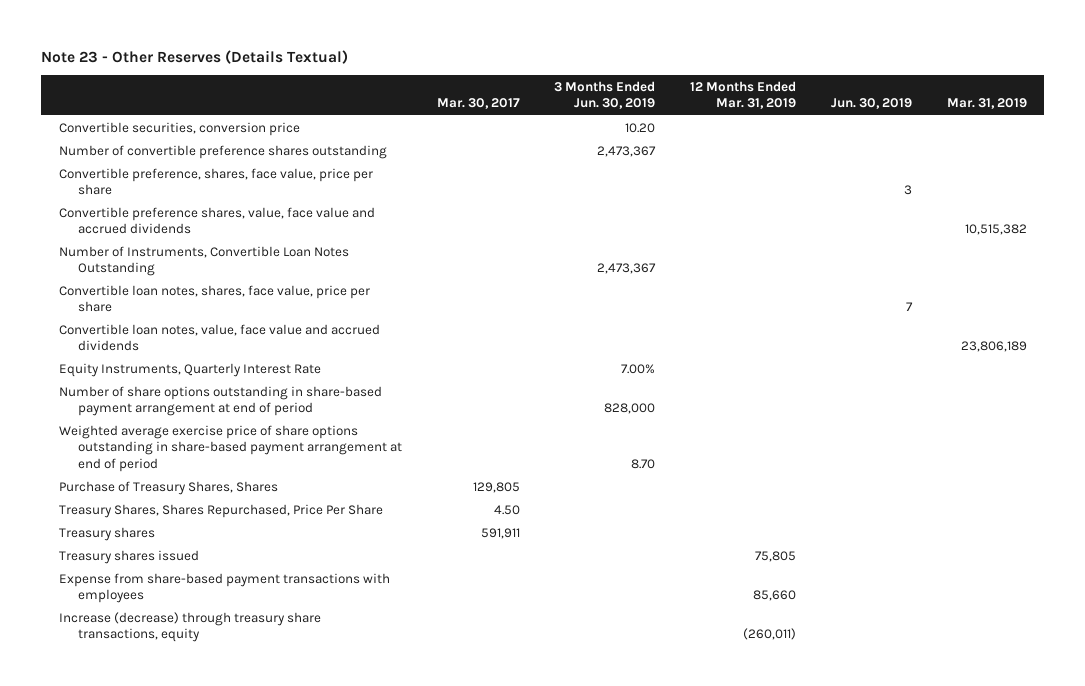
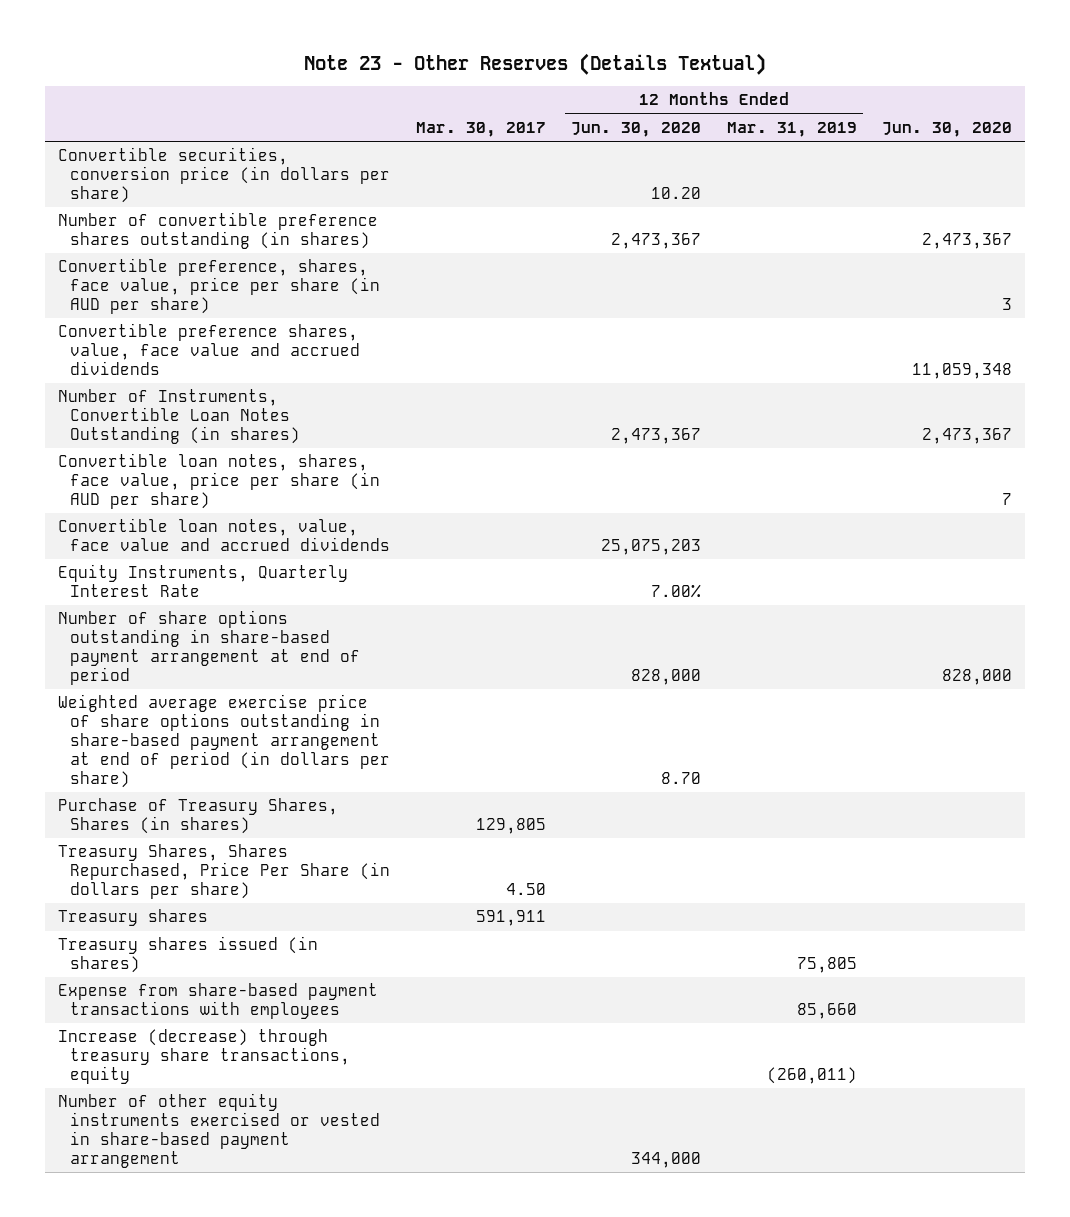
- | Mar. 30, 2017 | 3 Months Ended Jun. 30, 2019 | 12 Months Ended Mar. 31, 2019 | Jun. 30, 2019 | Mar. 31, 2019
+ | Mar. 30, 2017 | 12 Months Ended Jun. 30, 2020 | 12 Months Ended Mar. 31, 2019 | Jun. 30, 2020
- Convertible securities, conversion price | | 10.20 | | |
- Number of convertible preference shares outstanding | | 2,473,367 | | |
- Convertible preference, shares, face value, price per share | | | | 3 |
+ Convertible securities, conversion price (in dollars per share) | | 10.20 | |
+ Number of convertible preference shares outstanding (in shares) | | 2,473,367 | | 2,473,367
+ Convertible preference, shares, face value, price per share (in AUD per share) | | | | 3
- Number of Instruments, Convertible Loan Notes Outstanding | | 2,473,367 | | |
- Convertible loan notes, shares, face value, price per share | | | | 7 |
+ Number of Instruments, Convertible Loan Notes Outstanding (in shares) | | 2,473,367 | | 2,473,367
+ Convertible loan notes, shares, face value, price per share (in AUD per share) | | | | 7
- Weighted average exercise price of share options outstanding in share-based payment arrangement at end of period | | 8.70 | | |
- Purchase of Treasury Shares, Shares | 129,805 | | | |
- Treasury Shares, Shares Repurchased, Price Per Share | 4.50 | | | |
+ Weighted average exercise price of share options outstanding in share-based payment arrangement at end of period (in dollars per share) | | 8.70 | |
+ Purchase of Treasury Shares, Shares (in shares) | 129,805 | | |
+ Treasury Shares, Shares Repurchased, Price Per Share (in dollars per share) | 4.50 | | |
- Treasury shares issued | | | 75,805 | |
+ Treasury shares issued (in shares) | | | 75,805 |
+ Number of other equity instruments exercised or vested in share-based payment arrangement | | 344,000 | |

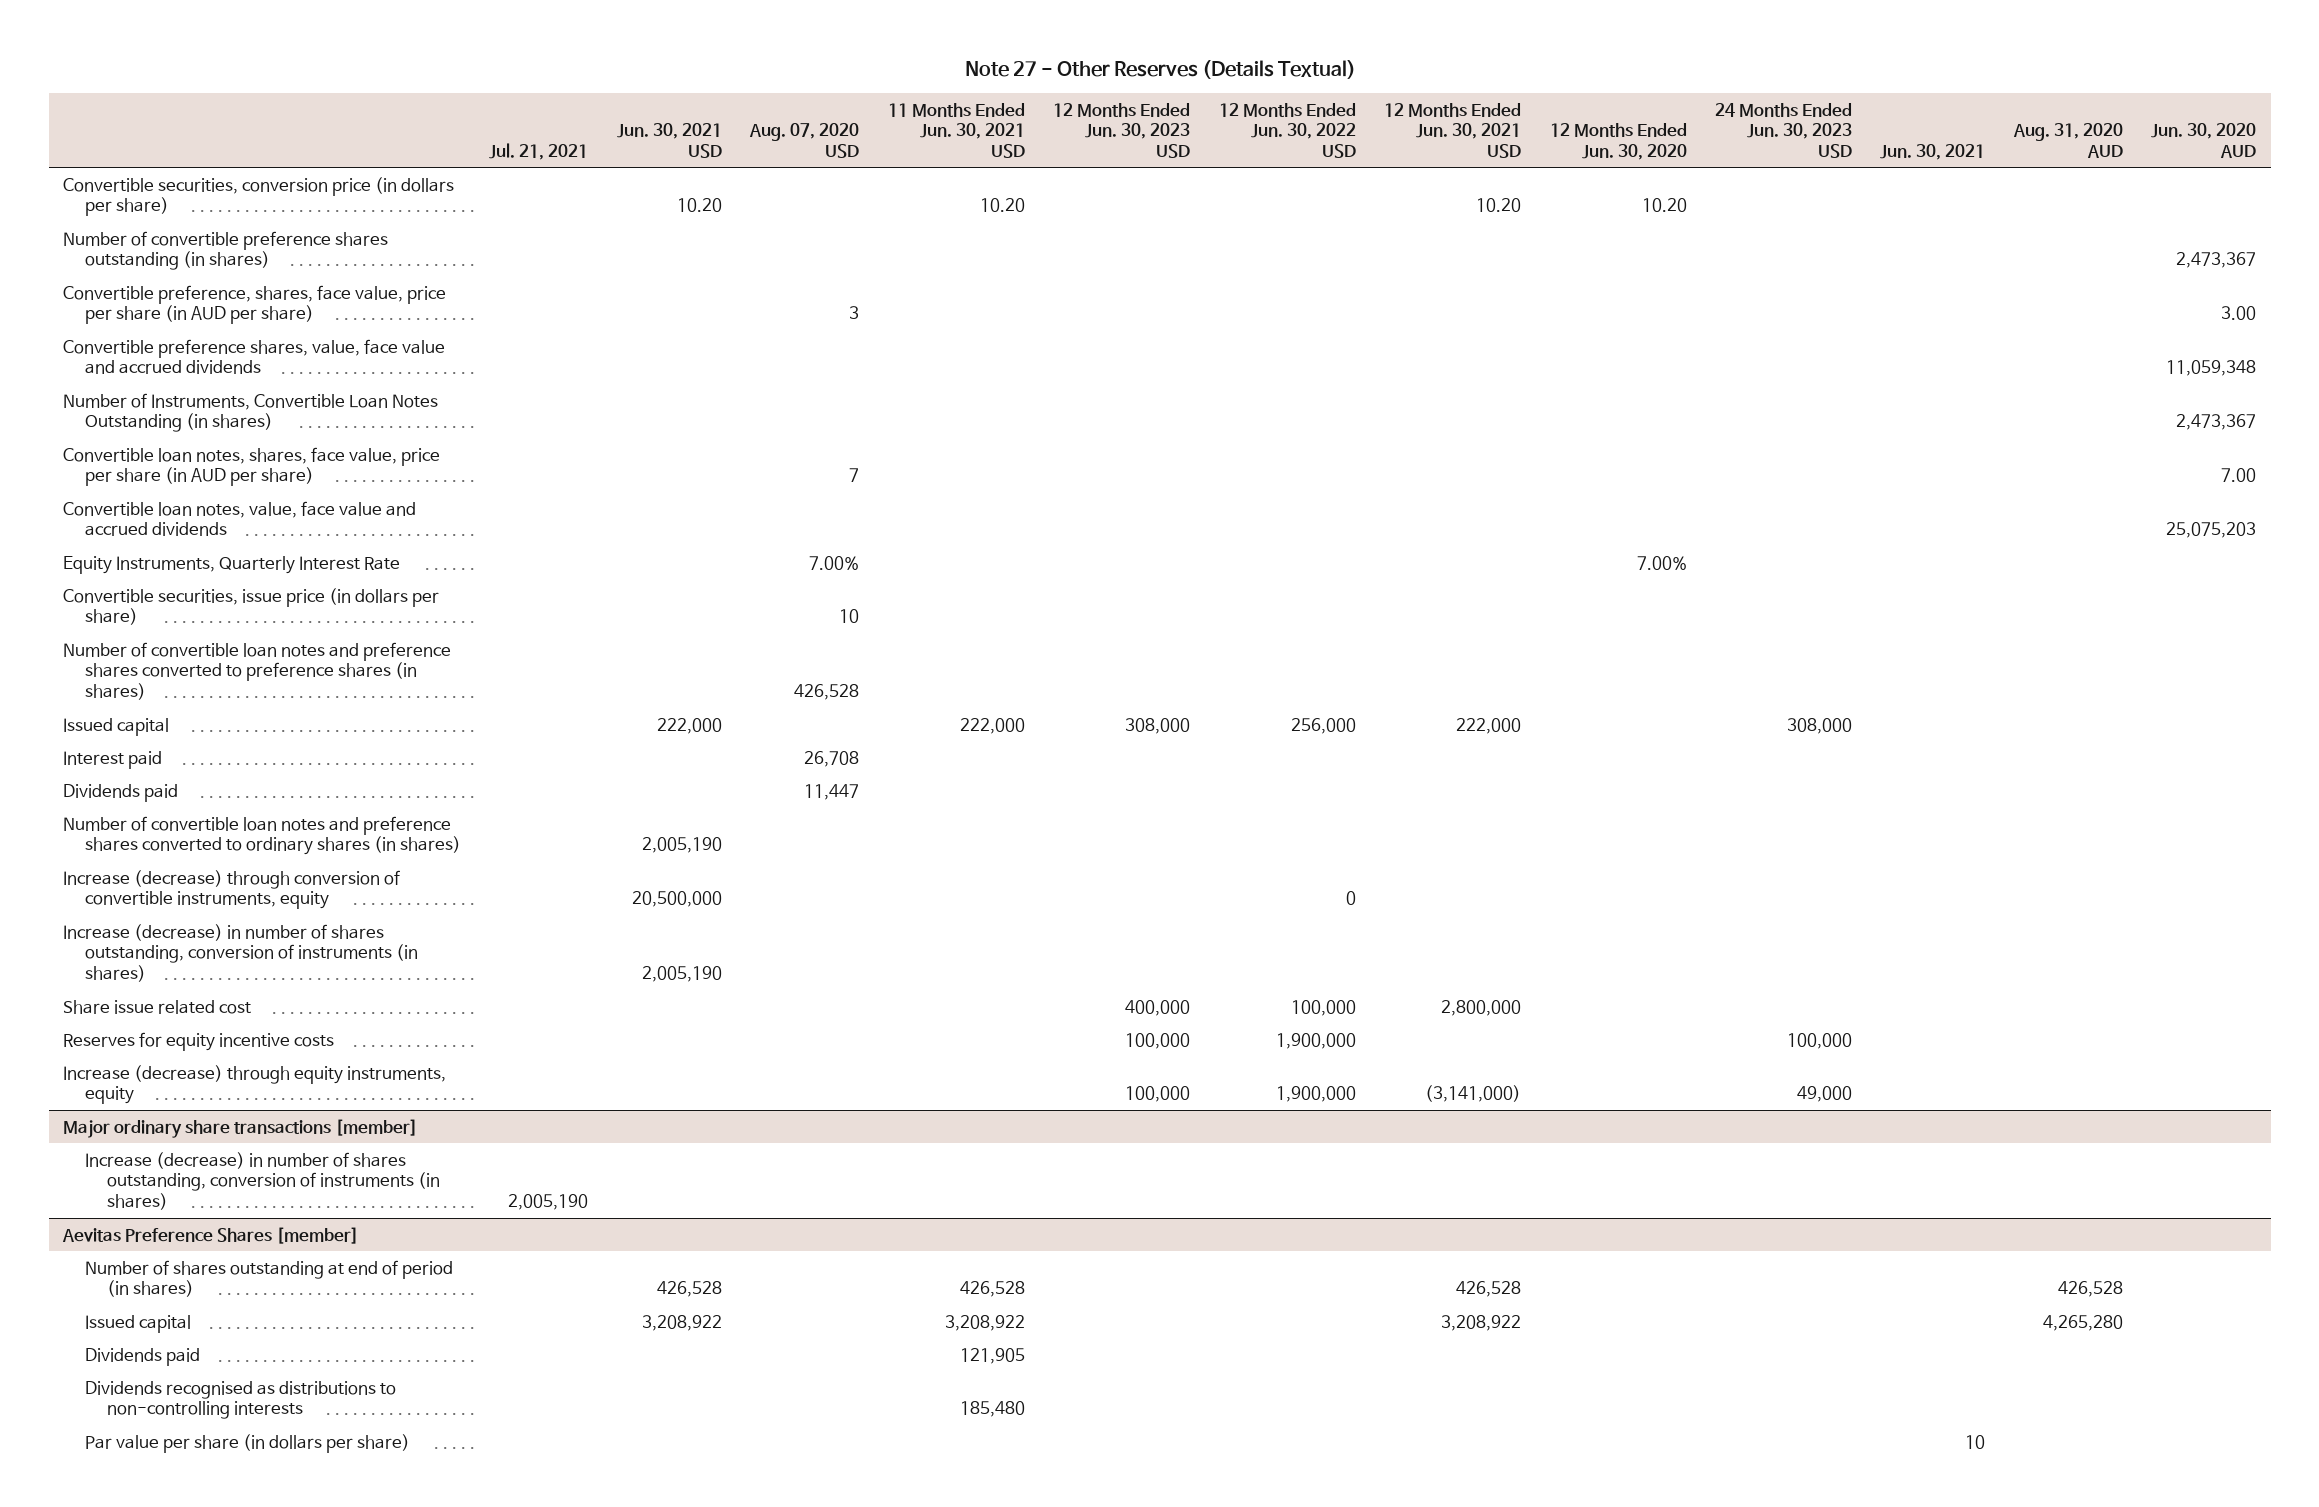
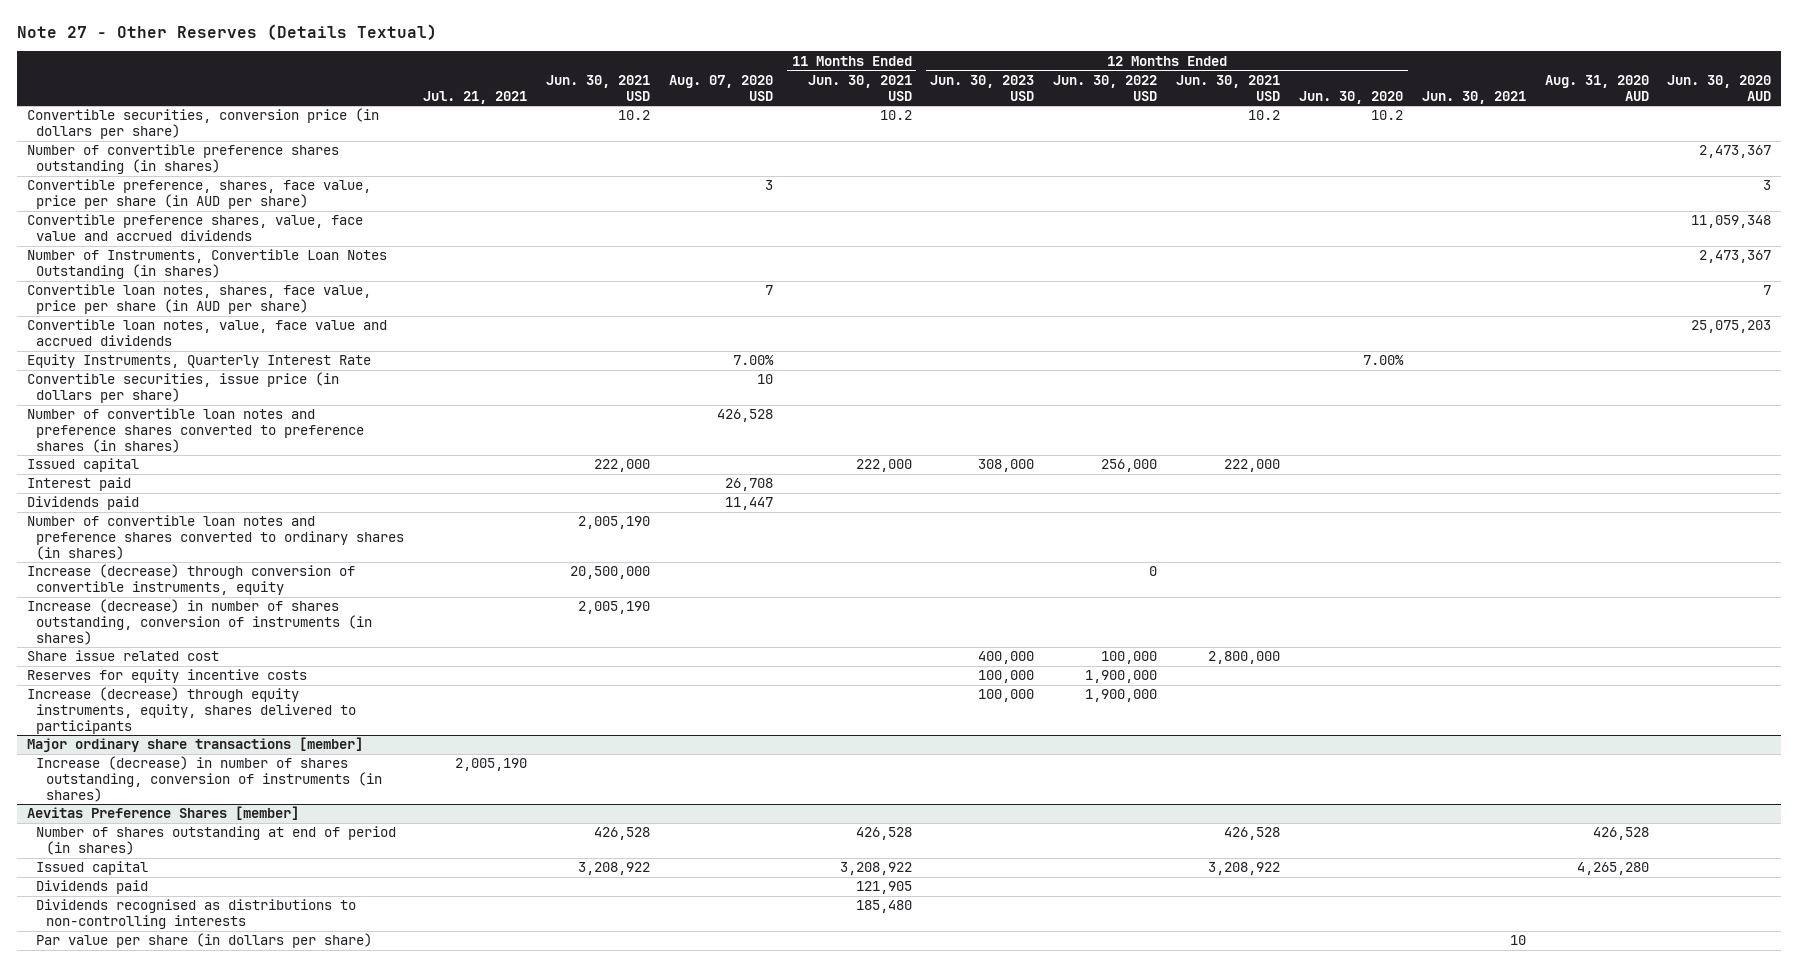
- | Jul. 21, 2021 | Jun. 30, 2021 USD | Aug. 07, 2020 USD | 11 Months Ended Jun. 30, 2021 USD | 12 Months Ended Jun. 30, 2023 USD | 12 Months Ended Jun. 30, 2022 USD | 12 Months Ended Jun. 30, 2021 USD | 12 Months Ended Jun. 30, 2020 | 24 Months Ended Jun. 30, 2023 USD | Jun. 30, 2021 | Aug. 31, 2020 AUD | Jun. 30, 2020 AUD
+ | Jul. 21, 2021 | Jun. 30, 2021 USD | Aug. 07, 2020 USD | 11 Months Ended Jun. 30, 2021 USD | 12 Months Ended Jun. 30, 2023 USD | 12 Months Ended Jun. 30, 2022 USD | 12 Months Ended Jun. 30, 2021 USD | 12 Months Ended Jun. 30, 2020 | Jun. 30, 2021 | Aug. 31, 2020 AUD | Jun. 30, 2020 AUD
- Convertible securities, conversion price (in dollars per share) | | 10.20 | | 10.20 | | | 10.20 | 10.20 | | | |
+ Convertible securities, conversion price (in dollars per share) | | 10.2 | | 10.2 | | | 10.2 | 10.2 | | |
- Convertible preference, shares, face value, price per share (in AUD per share) | | | 3 | | | | | | | | | 3.00
+ Convertible preference, shares, face value, price per share (in AUD per share) | | | 3 | | | | | | | | 3
- Convertible loan notes, shares, face value, price per share (in AUD per share) | | | 7 | | | | | | | | | 7.00
+ Convertible loan notes, shares, face value, price per share (in AUD per share) | | | 7 | | | | | | | | 7
- Increase (decrease) through equity instruments, equity | | | | | 100,000 | 1,900,000 | (3,141,000) | | 49,000 | | |
+ Increase (decrease) through equity instruments, equity, shares delivered to participants | | | | | 100,000 | 1,900,000 | | | | |

